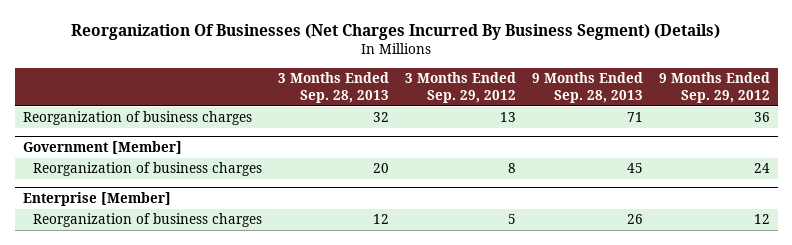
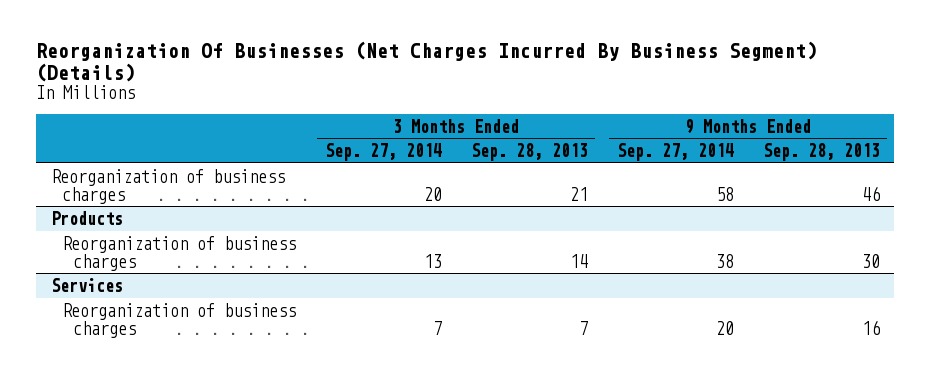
- | 3 Months Ended Sep. 28, 2013 | 3 Months Ended Sep. 29, 2012 | 9 Months Ended Sep. 28, 2013 | 9 Months Ended Sep. 29, 2012
+ | 3 Months Ended Sep. 27, 2014 | 3 Months Ended Sep. 28, 2013 | 9 Months Ended Sep. 27, 2014 | 9 Months Ended Sep. 28, 2013
- Reorganization of business charges | 32 | 13 | 71 | 36
- Government [Member]
- Reorganization of business charges | 20 | 8 | 45 | 24
- Enterprise [Member]
- Reorganization of business charges | 12 | 5 | 26 | 12
+ Reorganization of business charges | 20 | 21 | 58 | 46
+ Products
+ Reorganization of business charges | 13 | 14 | 38 | 30
+ Services
+ Reorganization of business charges | 7 | 7 | 20 | 16

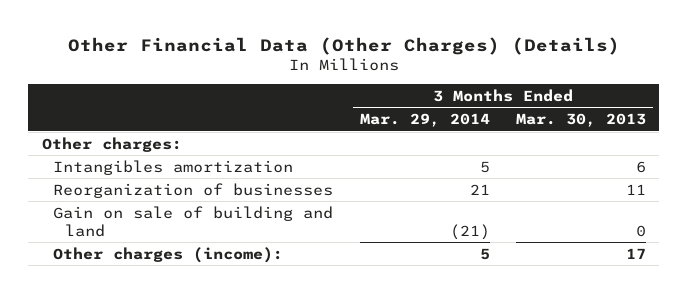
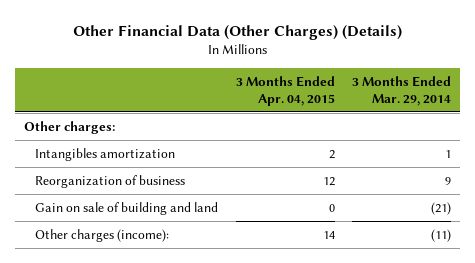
- | 3 Months Ended Mar. 29, 2014 | 3 Months Ended Mar. 30, 2013
+ | 3 Months Ended Apr. 04, 2015 | 3 Months Ended Mar. 29, 2014
- Intangibles amortization | 5 | 6
- Reorganization of businesses | 21 | 11
+ Intangibles amortization | 2 | 1
+ Reorganization of business | 12 | 9
- Other charges (income): | 5 | 17
+ Other charges (income): | 14 | (11)

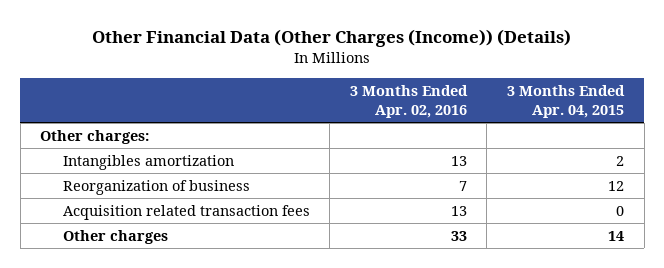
- Other Financial Data (Other Charges) (Details)
+ Other Financial Data (Other Charges (Income)) (Details)
- | 3 Months Ended Apr. 04, 2015 | 3 Months Ended Mar. 29, 2014
+ | 3 Months Ended Apr. 02, 2016 | 3 Months Ended Apr. 04, 2015
- Gain on sale of building and land | 0 | (21)
- Other charges (income): | 14 | (11)
+ Acquisition related transaction fees | 13 | 0
+ Other charges | 33 | 14

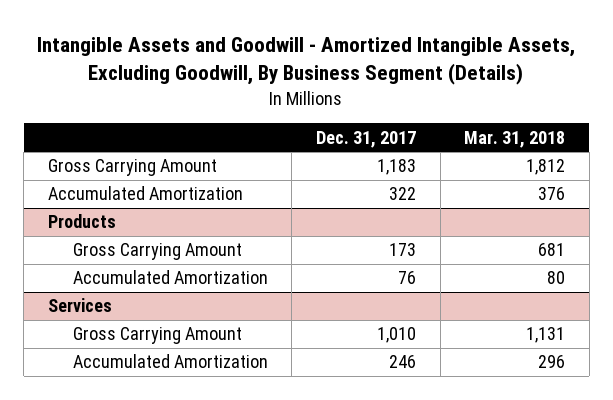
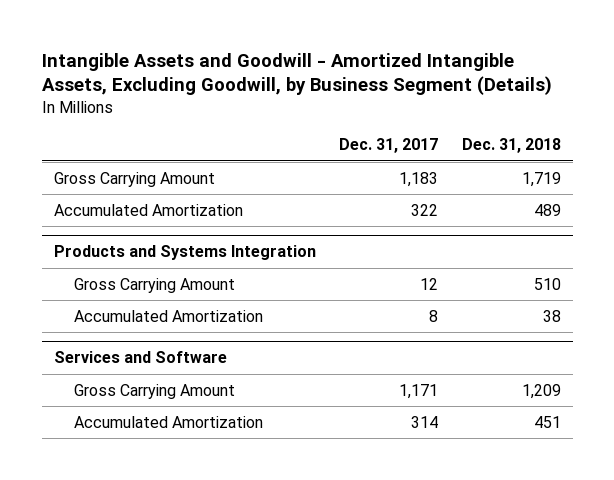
- Intangible Assets and Goodwill - Amortized Intangible Assets, Excluding Goodwill, By Business Segment (Details)
+ Intangible Assets and Goodwill - Amortized Intangible Assets, Excluding Goodwill, by Business Segment (Details)
- | Dec. 31, 2017 | Mar. 31, 2018
+ | Dec. 31, 2017 | Dec. 31, 2018
- Products
- Gross Carrying Amount | 173 | 681
- Accumulated Amortization | 76 | 80
- Services
- Gross Carrying Amount | 1,010 | 1,131
- Accumulated Amortization | 246 | 296
+ Products and Systems Integration
+ Gross Carrying Amount | 12 | 510
+ Accumulated Amortization | 8 | 38
+ Services and Software
+ Gross Carrying Amount | 1,171 | 1,209
+ Accumulated Amortization | 314 | 451

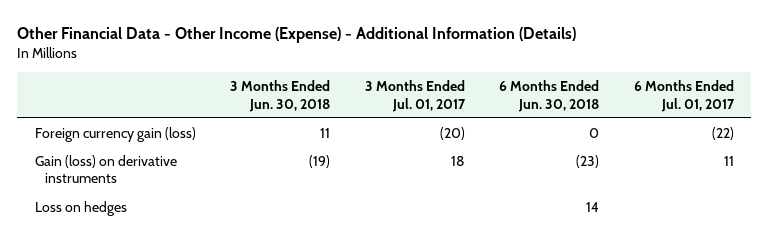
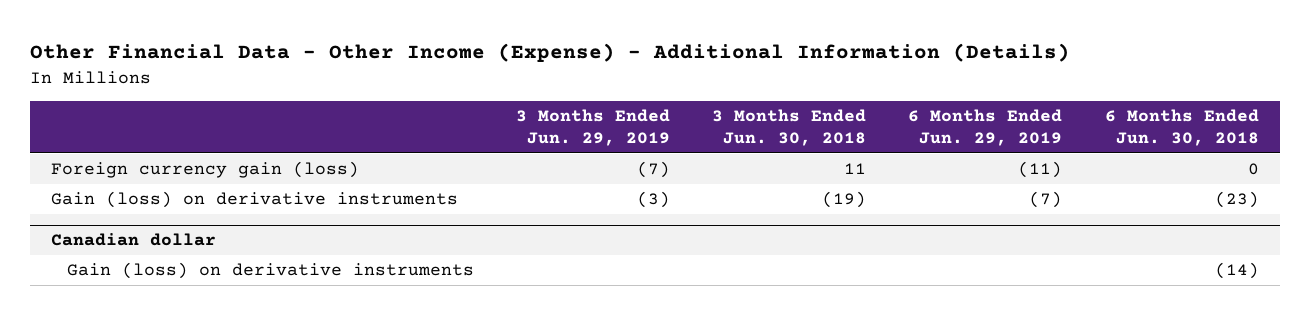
- | 3 Months Ended Jun. 30, 2018 | 3 Months Ended Jul. 01, 2017 | 6 Months Ended Jun. 30, 2018 | 6 Months Ended Jul. 01, 2017
+ | 3 Months Ended Jun. 29, 2019 | 3 Months Ended Jun. 30, 2018 | 6 Months Ended Jun. 29, 2019 | 6 Months Ended Jun. 30, 2018
- Loss on hedges | | | 14 |
+ Canadian dollar
+ Gain (loss) on derivative instruments | | | | (14)

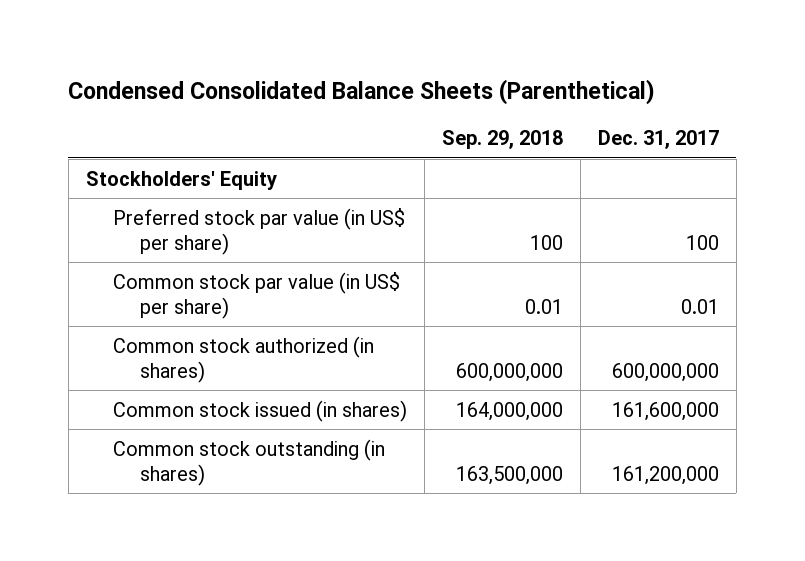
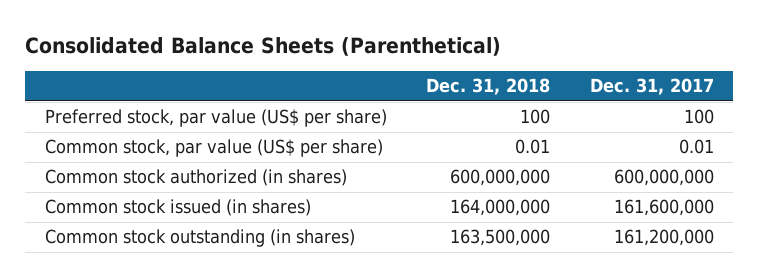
- Condensed Consolidated Balance Sheets (Parenthetical)
+ Consolidated Balance Sheets (Parenthetical)
- | Sep. 29, 2018 | Dec. 31, 2017
+ | Dec. 31, 2018 | Dec. 31, 2017
- Stockholders' Equity
- Preferred stock par value (in US$ per share) | 100 | 100
- Common stock par value (in US$ per share) | 0.01 | 0.01
+ Preferred stock, par value (US$ per share) | 100 | 100
+ Common stock, par value (US$ per share) | 0.01 | 0.01

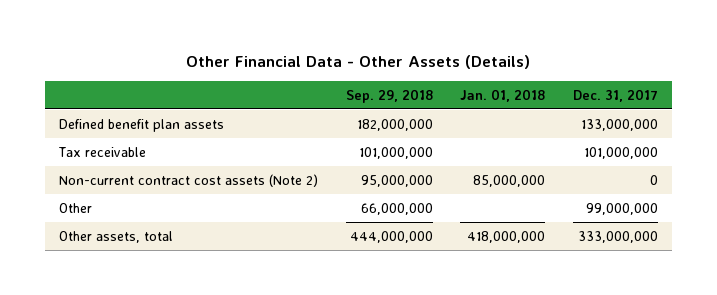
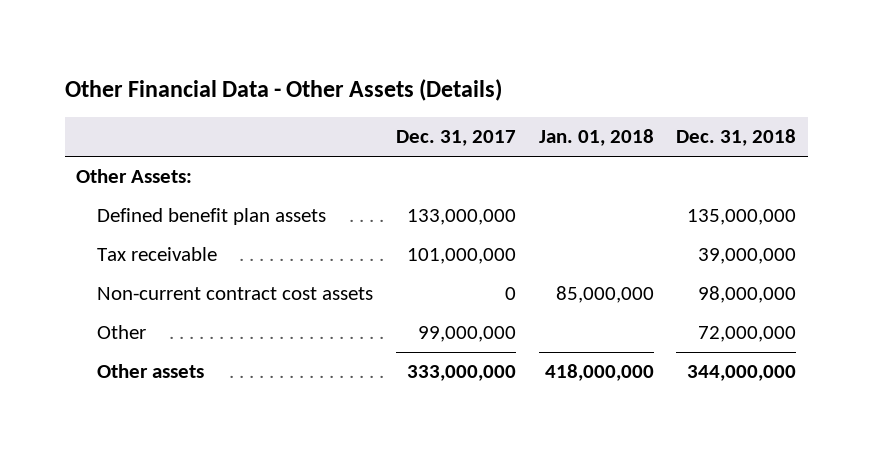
- | Sep. 29, 2018 | Jan. 01, 2018 | Dec. 31, 2017
+ | Dec. 31, 2017 | Jan. 01, 2018 | Dec. 31, 2018
+ Other Assets:
- Non-current contract cost assets (Note 2) | 95,000,000 | 85,000,000 | 0
+ Non-current contract cost assets | 0 | 85,000,000 | 98,000,000
- Other assets, total | 444,000,000 | 418,000,000 | 333,000,000
+ Other assets | 333,000,000 | 418,000,000 | 344,000,000

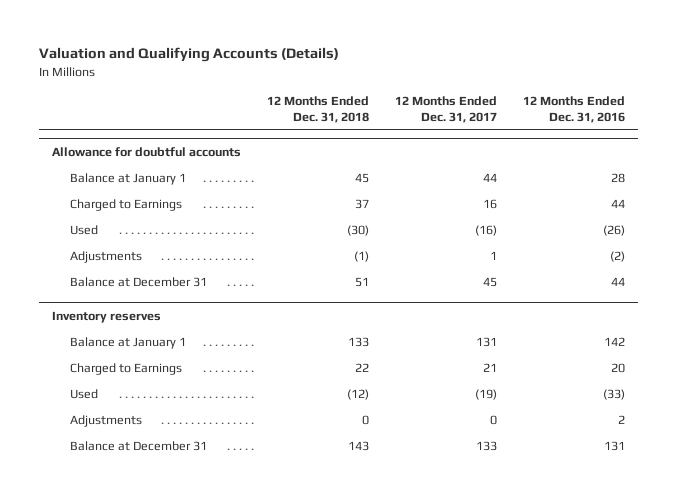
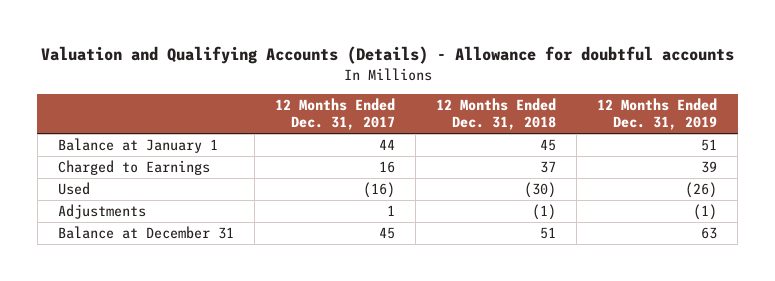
- Valuation and Qualifying Accounts (Details)
+ Valuation and Qualifying Accounts (Details) - Allowance for doubtful accounts
- | 12 Months Ended Dec. 31, 2018 | 12 Months Ended Dec. 31, 2017 | 12 Months Ended Dec. 31, 2016
+ | 12 Months Ended Dec. 31, 2017 | 12 Months Ended Dec. 31, 2018 | 12 Months Ended Dec. 31, 2019
- Allowance for doubtful accounts
- Inventory reserves
- Balance at January 1 | 133 | 131 | 142
- Charged to Earnings | 22 | 21 | 20
- Used | (12) | (19) | (33)
- Adjustments | 0 | 0 | 2
- Balance at December 31 | 143 | 133 | 131

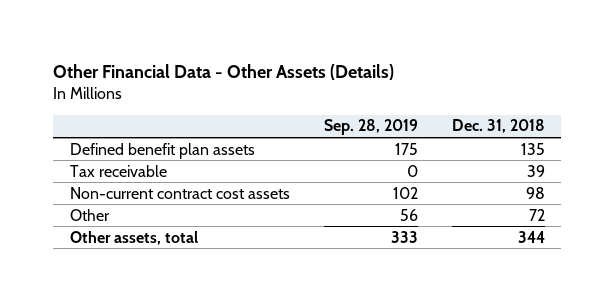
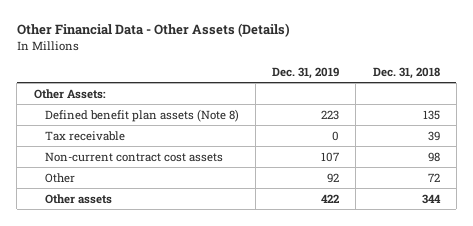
- | Sep. 28, 2019 | Dec. 31, 2018
+ | Dec. 31, 2019 | Dec. 31, 2018
- Defined benefit plan assets | 175 | 135
+ Other Assets:
+ Defined benefit plan assets (Note 8) | 223 | 135
- Other assets, total | 333 | 344
+ Other assets | 422 | 344

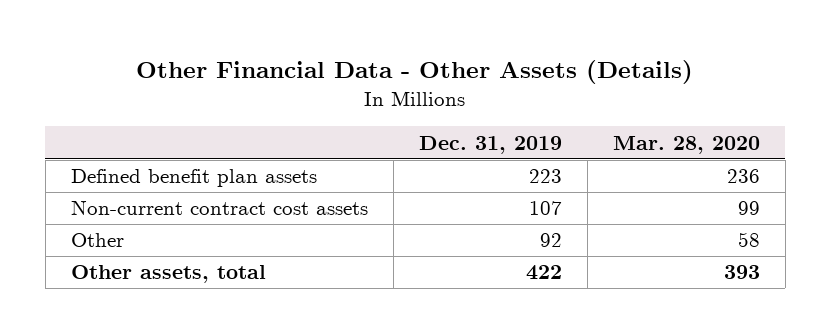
- | Dec. 31, 2019 | Dec. 31, 2018
+ | Dec. 31, 2019 | Mar. 28, 2020
- Other Assets:
- Defined benefit plan assets (Note 8) | 223 | 135
- Tax receivable | 0 | 39
+ Defined benefit plan assets | 223 | 236
- Other assets | 422 | 344
+ Other assets, total | 422 | 393

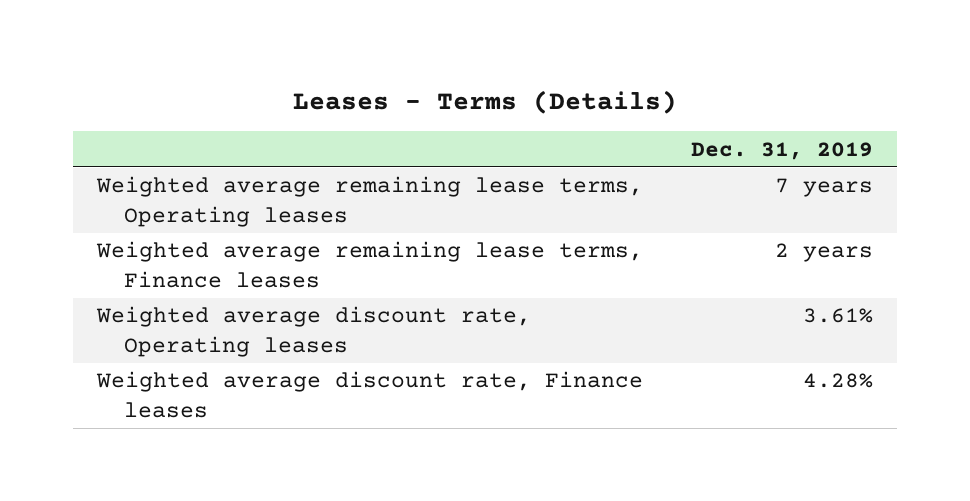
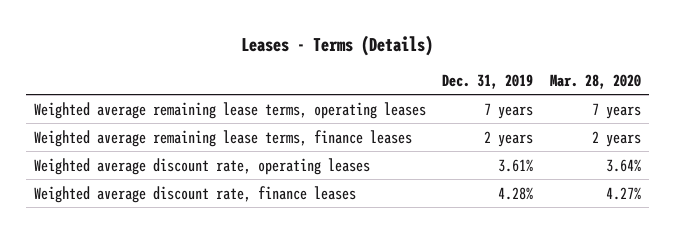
- | Dec. 31, 2019
+ | Dec. 31, 2019 | Mar. 28, 2020
- Weighted average remaining lease terms, Operating leases | 7 years
- Weighted average remaining lease terms, Finance leases | 2 years
- Weighted average discount rate, Operating leases | 3.61%
- Weighted average discount rate, Finance leases | 4.28%
+ Weighted average remaining lease terms, operating leases | 7 years | 7 years
+ Weighted average remaining lease terms, finance leases | 2 years | 2 years
+ Weighted average discount rate, operating leases | 3.61% | 3.64%
+ Weighted average discount rate, finance leases | 4.28% | 4.27%

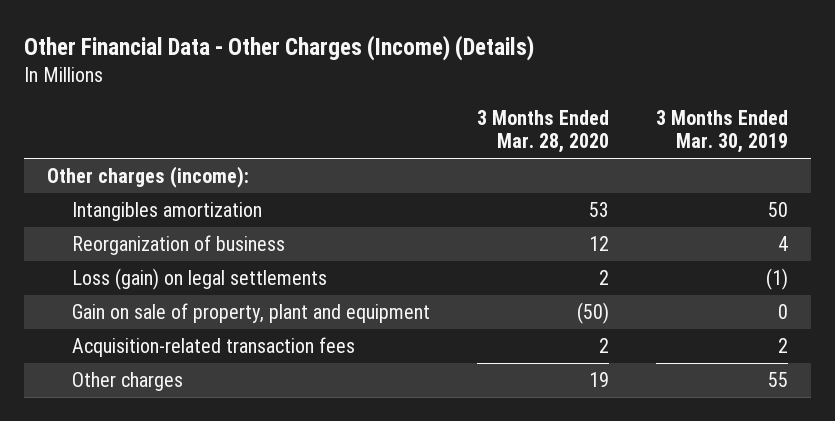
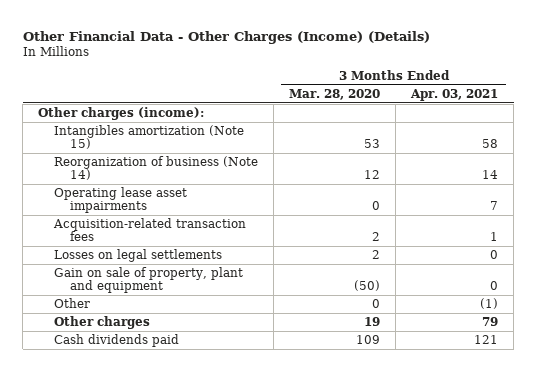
- | 3 Months Ended Mar. 28, 2020 | 3 Months Ended Mar. 30, 2019
+ | 3 Months Ended Mar. 28, 2020 | 3 Months Ended Apr. 03, 2021
- Intangibles amortization | 53 | 50
- Reorganization of business | 12 | 4
- Loss (gain) on legal settlements | 2 | (1)
+ Intangibles amortization (Note 15) | 53 | 58
+ Reorganization of business (Note 14) | 12 | 14
+ Operating lease asset impairments | 0 | 7
+ Losses on legal settlements | 2 | 0
moved down: Gain on sale of property, plant and equipment | (50) | 0
+ Other | 0 | (1)
+ Cash dividends paid | 109 | 121

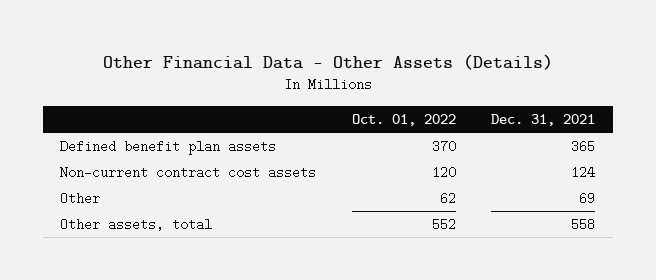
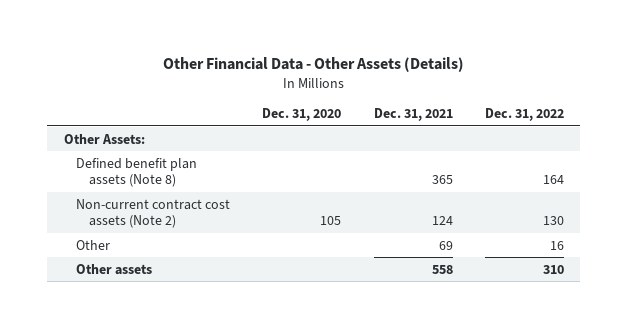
- | Oct. 01, 2022 | Dec. 31, 2021
+ | Dec. 31, 2020 | Dec. 31, 2021 | Dec. 31, 2022
- Defined benefit plan assets | 370 | 365
- Non-current contract cost assets | 120 | 124
+ Other Assets:
+ Defined benefit plan assets (Note 8) | | 365 | 164
+ Non-current contract cost assets (Note 2) | 105 | 124 | 130
- Other assets, total | 552 | 558
+ Other assets | | 558 | 310

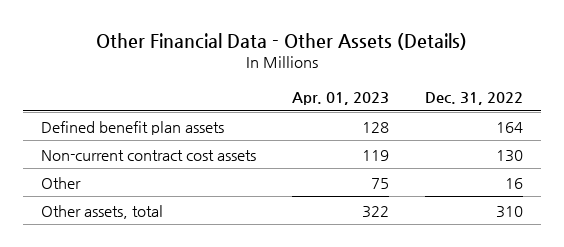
- | Dec. 31, 2020 | Dec. 31, 2021 | Dec. 31, 2022
+ | Apr. 01, 2023 | Dec. 31, 2022
- Other Assets:
- Defined benefit plan assets (Note 8) | | 365 | 164
- Non-current contract cost assets (Note 2) | 105 | 124 | 130
+ Defined benefit plan assets | 128 | 164
+ Non-current contract cost assets | 119 | 130
- Other assets | | 558 | 310
+ Other assets, total | 322 | 310

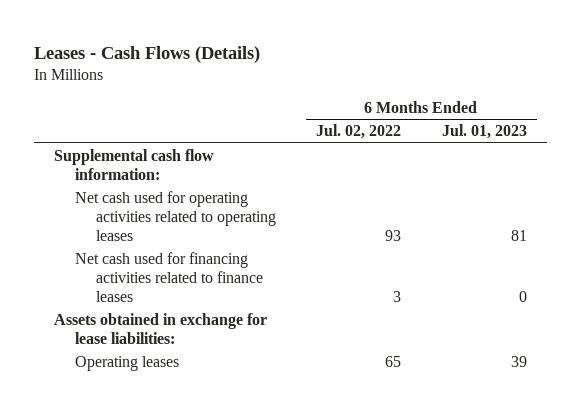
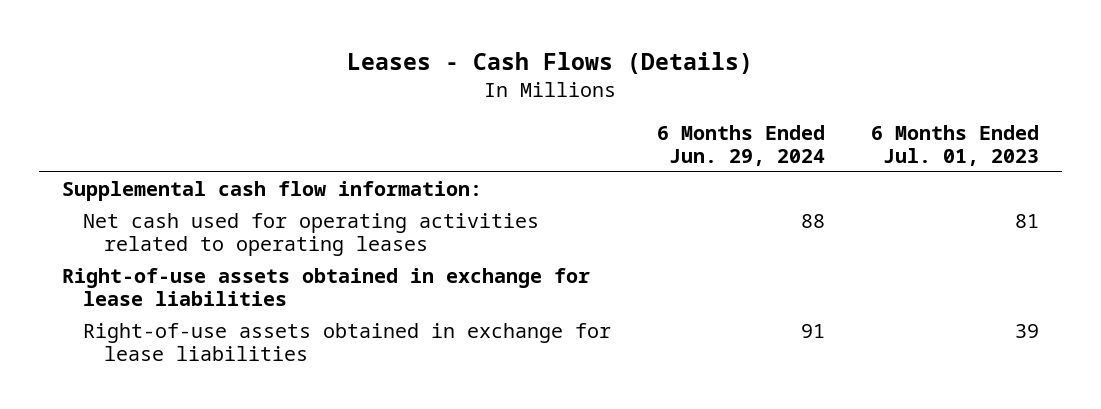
- | 6 Months Ended Jul. 02, 2022 | 6 Months Ended Jul. 01, 2023
+ | 6 Months Ended Jun. 29, 2024 | 6 Months Ended Jul. 01, 2023
- Net cash used for financing activities related to finance leases | 3 | 0
- Assets obtained in exchange for lease liabilities:
- Operating leases | 65 | 39
+ Right-of-use assets obtained in exchange for lease liabilities
+ Right-of-use assets obtained in exchange for lease liabilities | 91 | 39

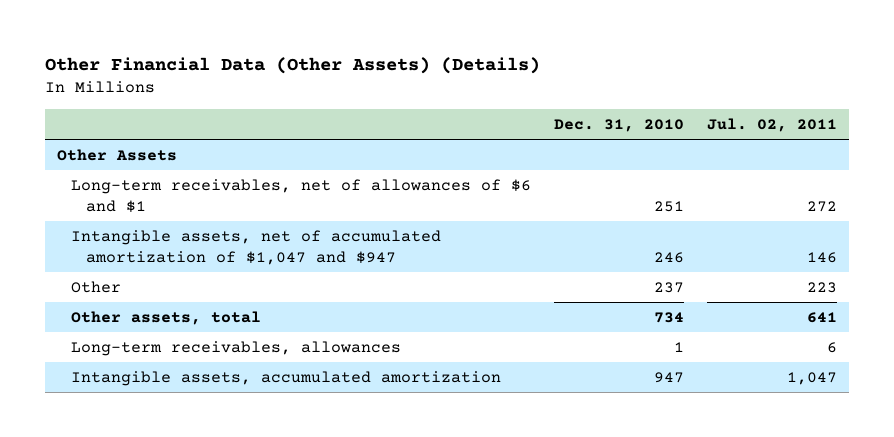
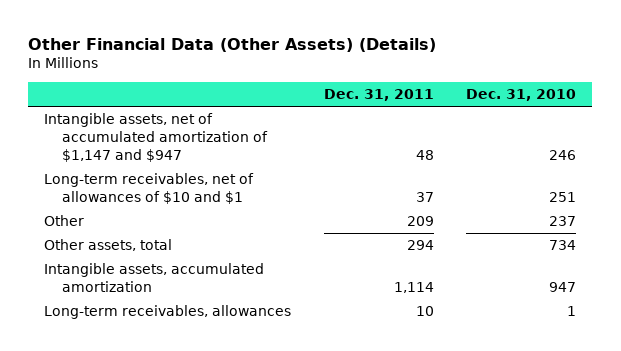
- | Dec. 31, 2010 | Jul. 02, 2011
+ | Dec. 31, 2011 | Dec. 31, 2010
- Other Assets
- Long-term receivables, net of allowances of $6 and $1 | 251 | 272
- Intangible assets, net of accumulated amortization of $1,047 and $947 | 246 | 146
+ Intangible assets, net of accumulated amortization of $1,147 and $947 | 48 | 246
+ Long-term receivables, net of allowances of $10 and $1 | 37 | 251
moved down: Long-term receivables, allowances | 10 | 1

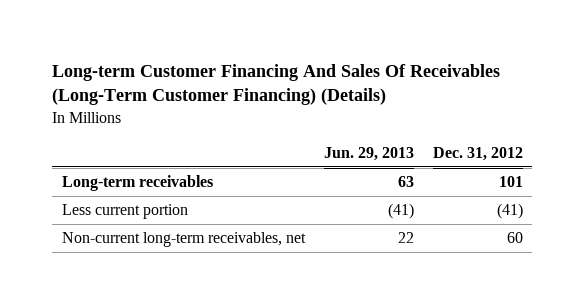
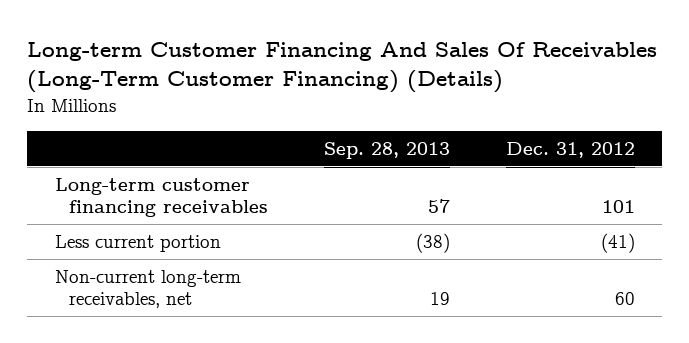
- | Jun. 29, 2013 | Dec. 31, 2012
+ | Sep. 28, 2013 | Dec. 31, 2012
- Long-term receivables | 63 | 101
+ Long-term customer financing receivables | 57 | 101

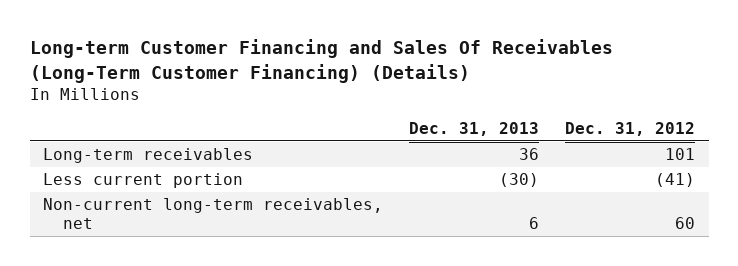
- Long-term Customer Financing And Sales Of Receivables (Long-Term Customer Financing) (Details)
+ Long-term Customer Financing and Sales Of Receivables (Long-Term Customer Financing) (Details)
- | Sep. 28, 2013 | Dec. 31, 2012
+ | Dec. 31, 2013 | Dec. 31, 2012
- Long-term customer financing receivables | 57 | 101
+ Long-term receivables | 36 | 101

